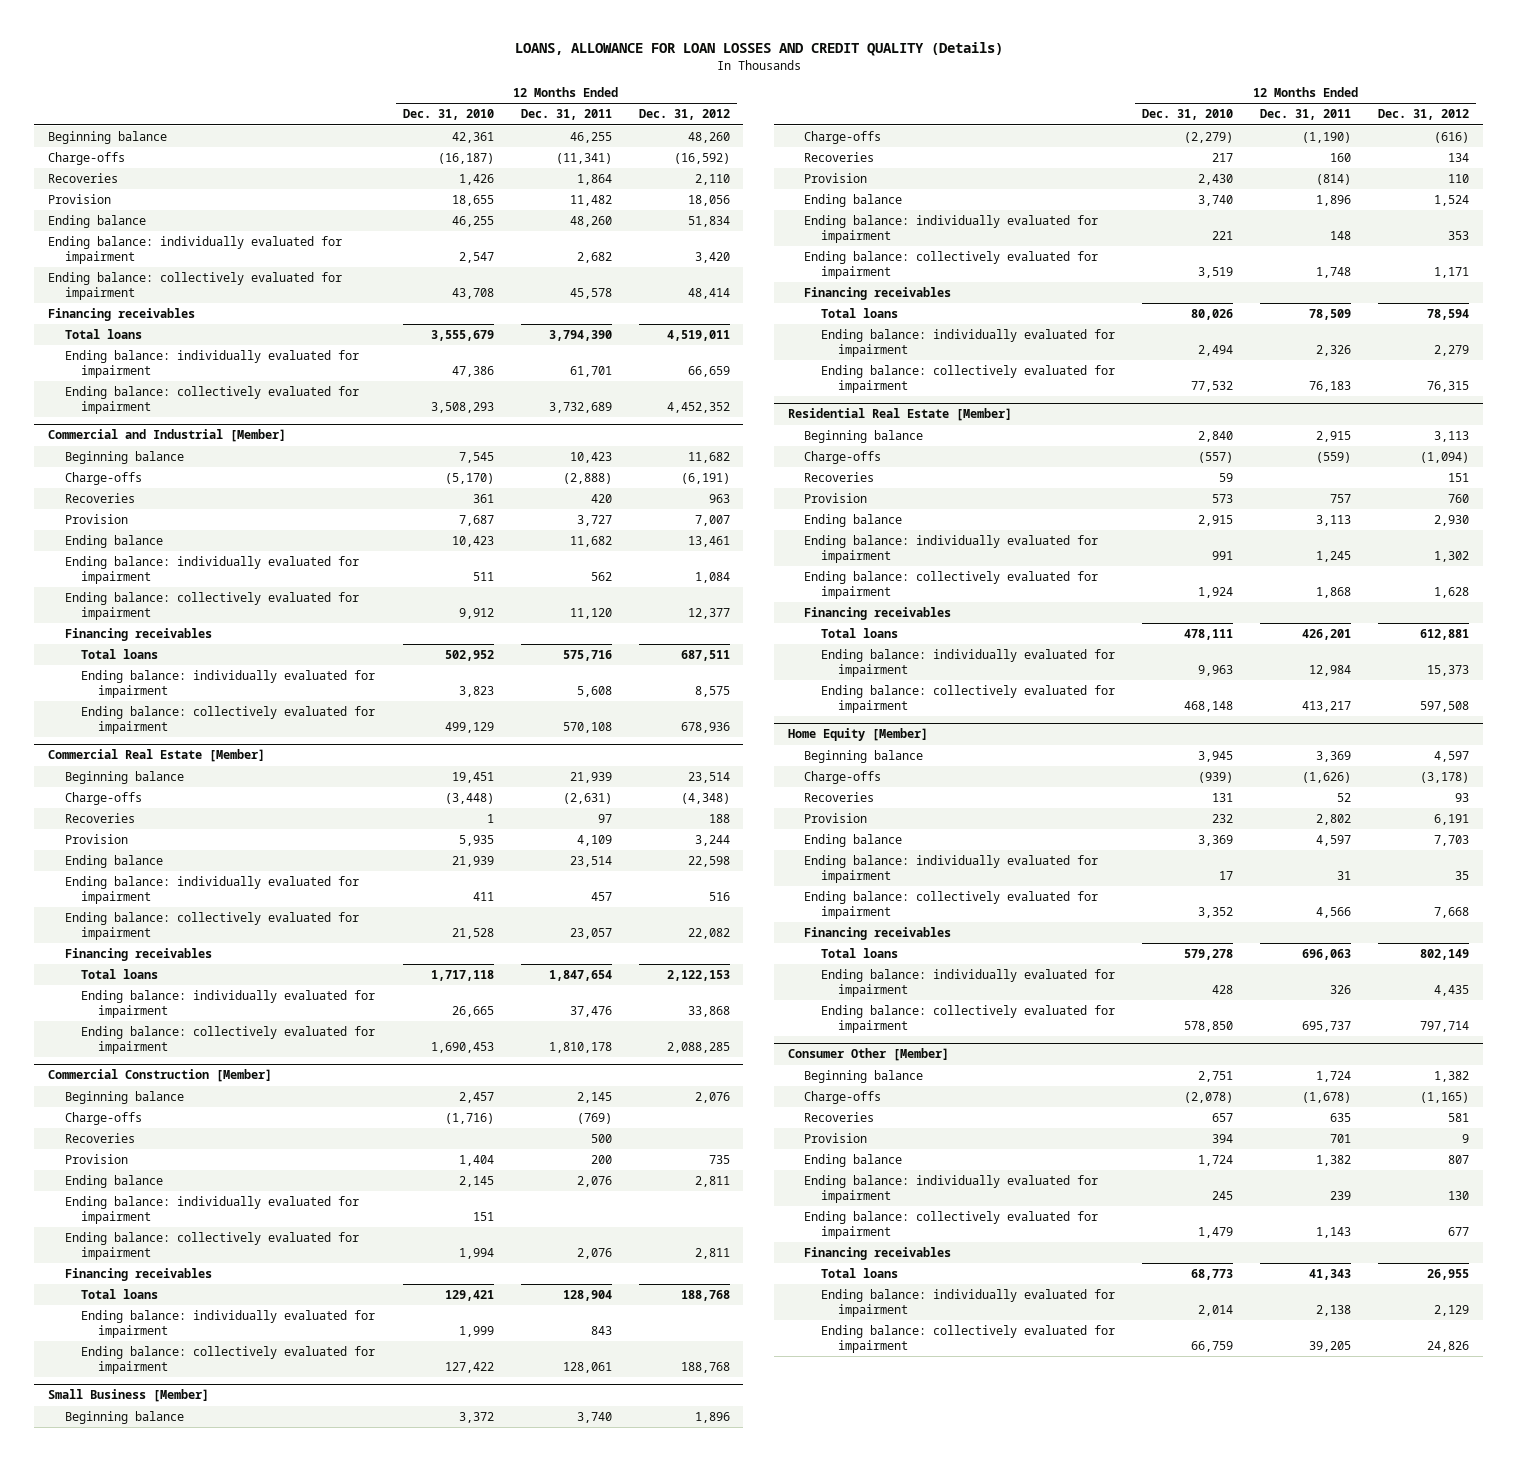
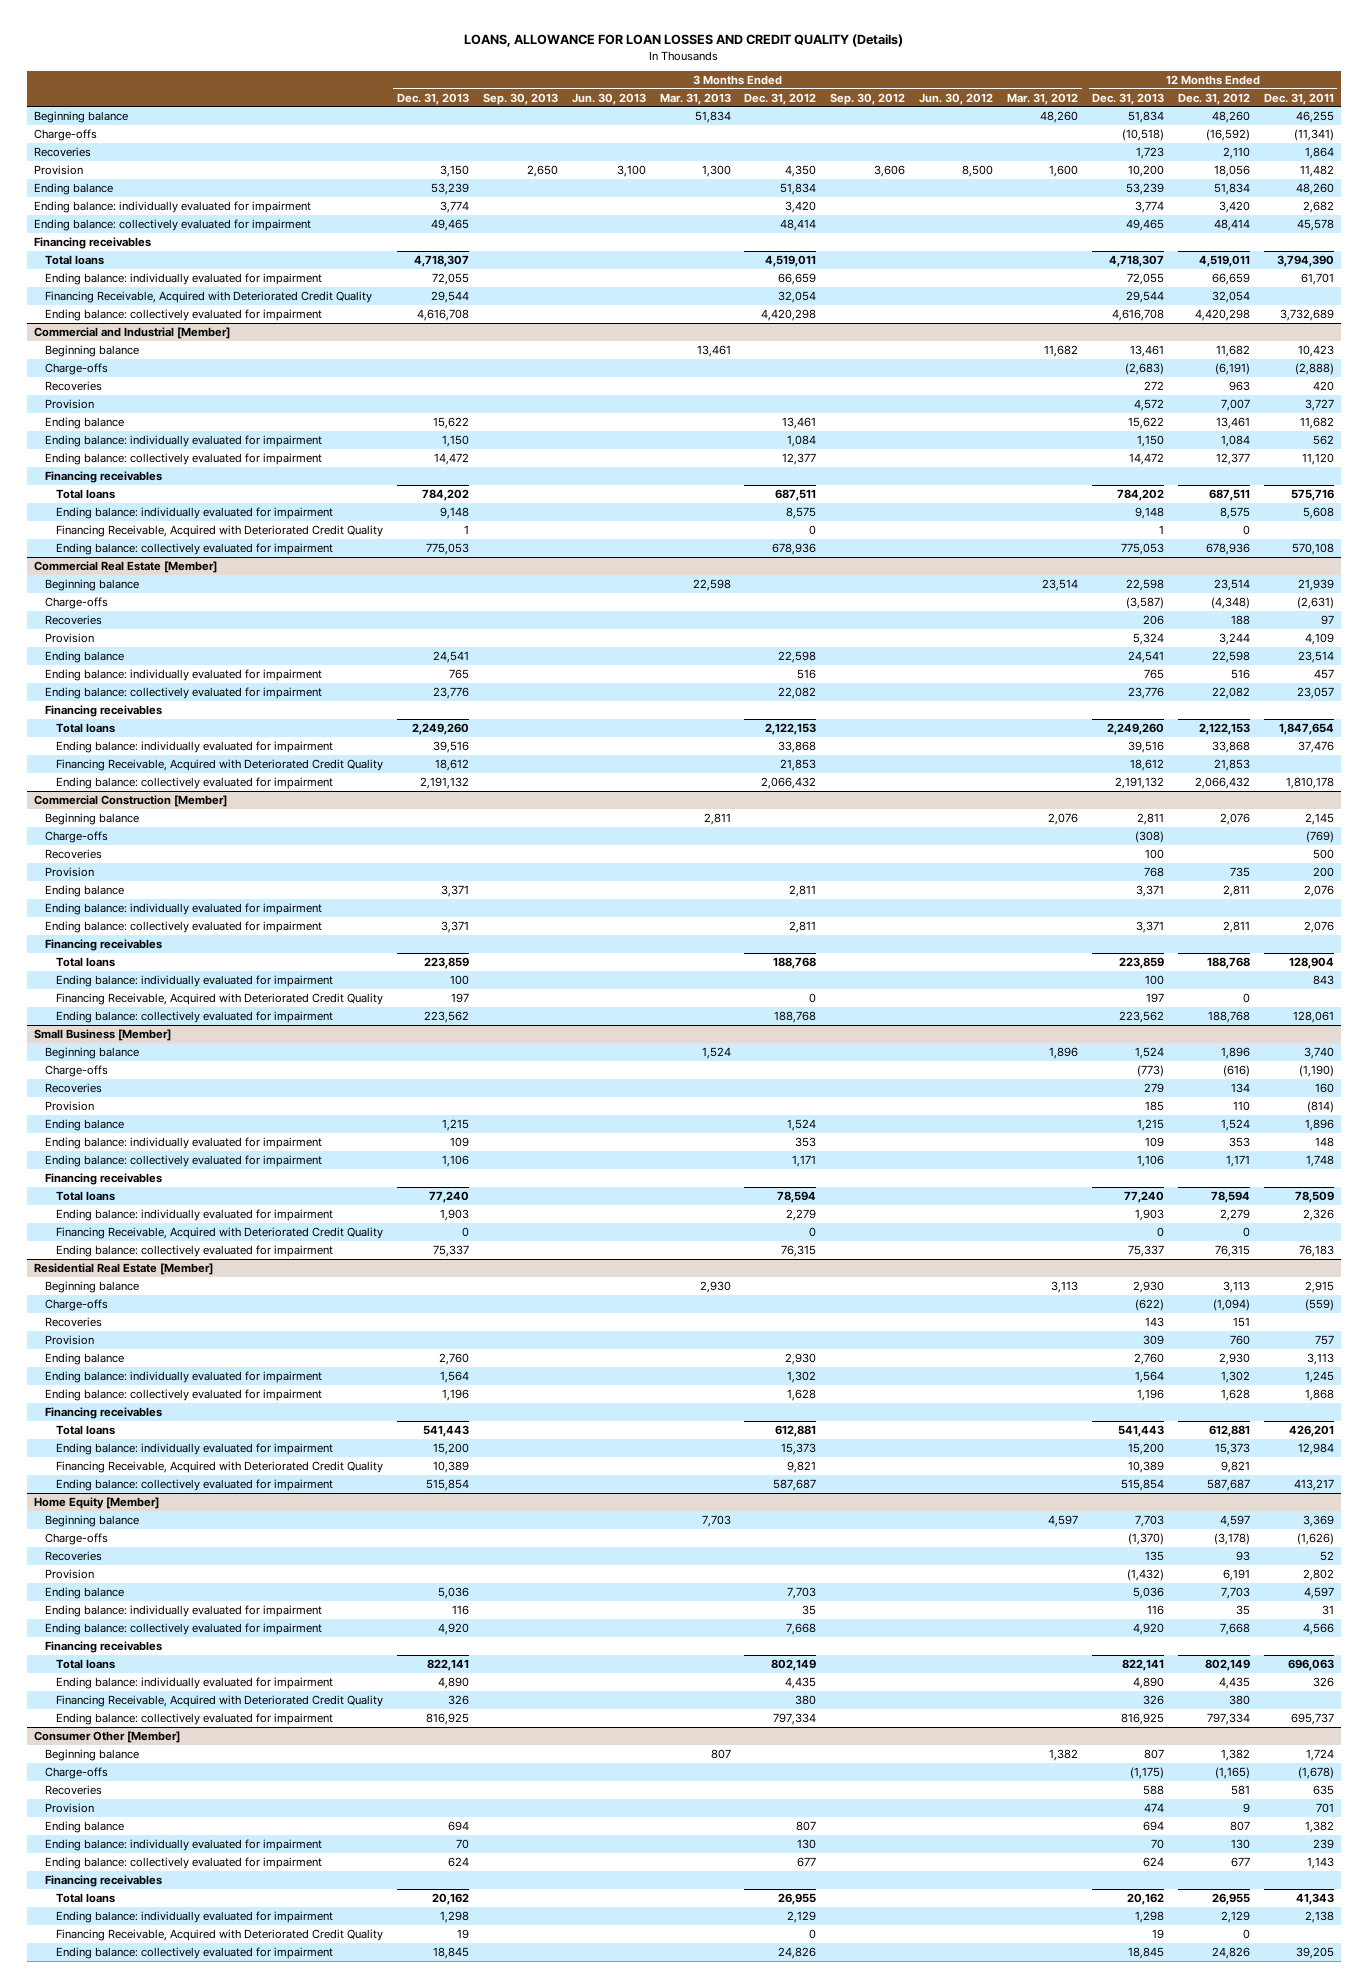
- | 12 Months Ended Dec. 31, 2010 | 12 Months Ended Dec. 31, 2011 | 12 Months Ended Dec. 31, 2012
+ | 3 Months Ended Dec. 31, 2013 | 3 Months Ended Sep. 30, 2013 | 3 Months Ended Jun. 30, 2013 | 3 Months Ended Mar. 31, 2013 | 3 Months Ended Dec. 31, 2012 | 3 Months Ended Sep. 30, 2012 | 3 Months Ended Jun. 30, 2012 | 3 Months Ended Mar. 31, 2012 | 12 Months Ended Dec. 31, 2013 | 12 Months Ended Dec. 31, 2012 | 12 Months Ended Dec. 31, 2011
- Ending balance: collectively evaluated for impairment | 3,508,293 | 3,732,689 | 4,452,352
+ Financing Receivable, Acquired with Deteriorated Credit Quality | 29,544 | | | | 32,054 | | | | 29,544 | 32,054 |
+ Ending balance: collectively evaluated for impairment | 4,616,708 | | | | 4,420,298 | | | | 4,616,708 | 4,420,298 | 3,732,689
@ Commercial and Industrial [Member]
+ Financing Receivable, Acquired with Deteriorated Credit Quality | 1 | | | | 0 | | | | 1 | 0 |
@ Commercial Real Estate [Member]
- Ending balance: collectively evaluated for impairment | 1,690,453 | 1,810,178 | 2,088,285
+ Financing Receivable, Acquired with Deteriorated Credit Quality | 18,612 | | | | 21,853 | | | | 18,612 | 21,853 |
+ Ending balance: collectively evaluated for impairment | 2,191,132 | | | | 2,066,432 | | | | 2,191,132 | 2,066,432 | 1,810,178
@ Commercial Construction [Member]
+ Financing Receivable, Acquired with Deteriorated Credit Quality | 197 | | | | 0 | | | | 197 | 0 |
@ Small Business [Member]
+ Financing Receivable, Acquired with Deteriorated Credit Quality | 0 | | | | 0 | | | | 0 | 0 |
@ Residential Real Estate [Member]
- Ending balance: collectively evaluated for impairment | 468,148 | 413,217 | 597,508
+ Financing Receivable, Acquired with Deteriorated Credit Quality | 10,389 | | | | 9,821 | | | | 10,389 | 9,821 |
+ Ending balance: collectively evaluated for impairment | 515,854 | | | | 587,687 | | | | 515,854 | 587,687 | 413,217
@ Home Equity [Member]
- Ending balance: collectively evaluated for impairment | 578,850 | 695,737 | 797,714
+ Financing Receivable, Acquired with Deteriorated Credit Quality | 326 | | | | 380 | | | | 326 | 380 |
+ Ending balance: collectively evaluated for impairment | 816,925 | | | | 797,334 | | | | 816,925 | 797,334 | 695,737
@ Consumer Other [Member]
+ Financing Receivable, Acquired with Deteriorated Credit Quality | 19 | | | | 0 | | | | 19 | 0 |

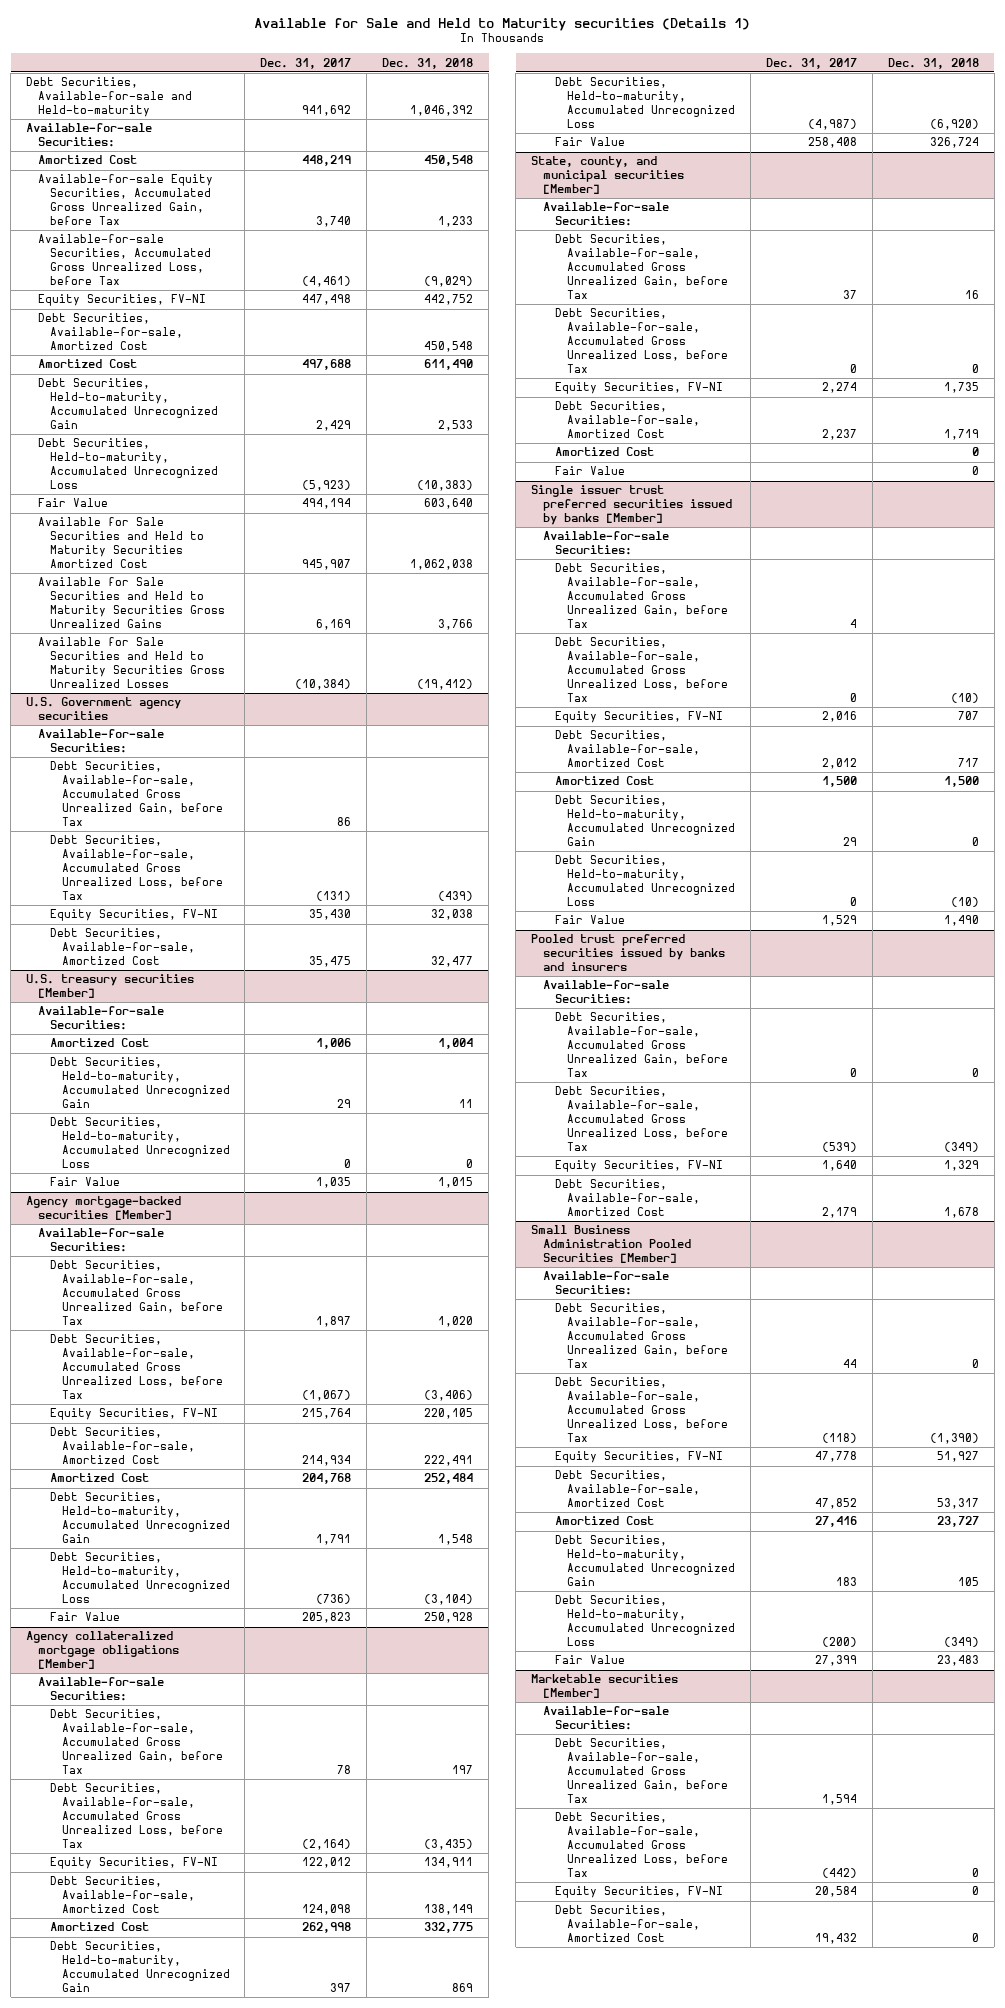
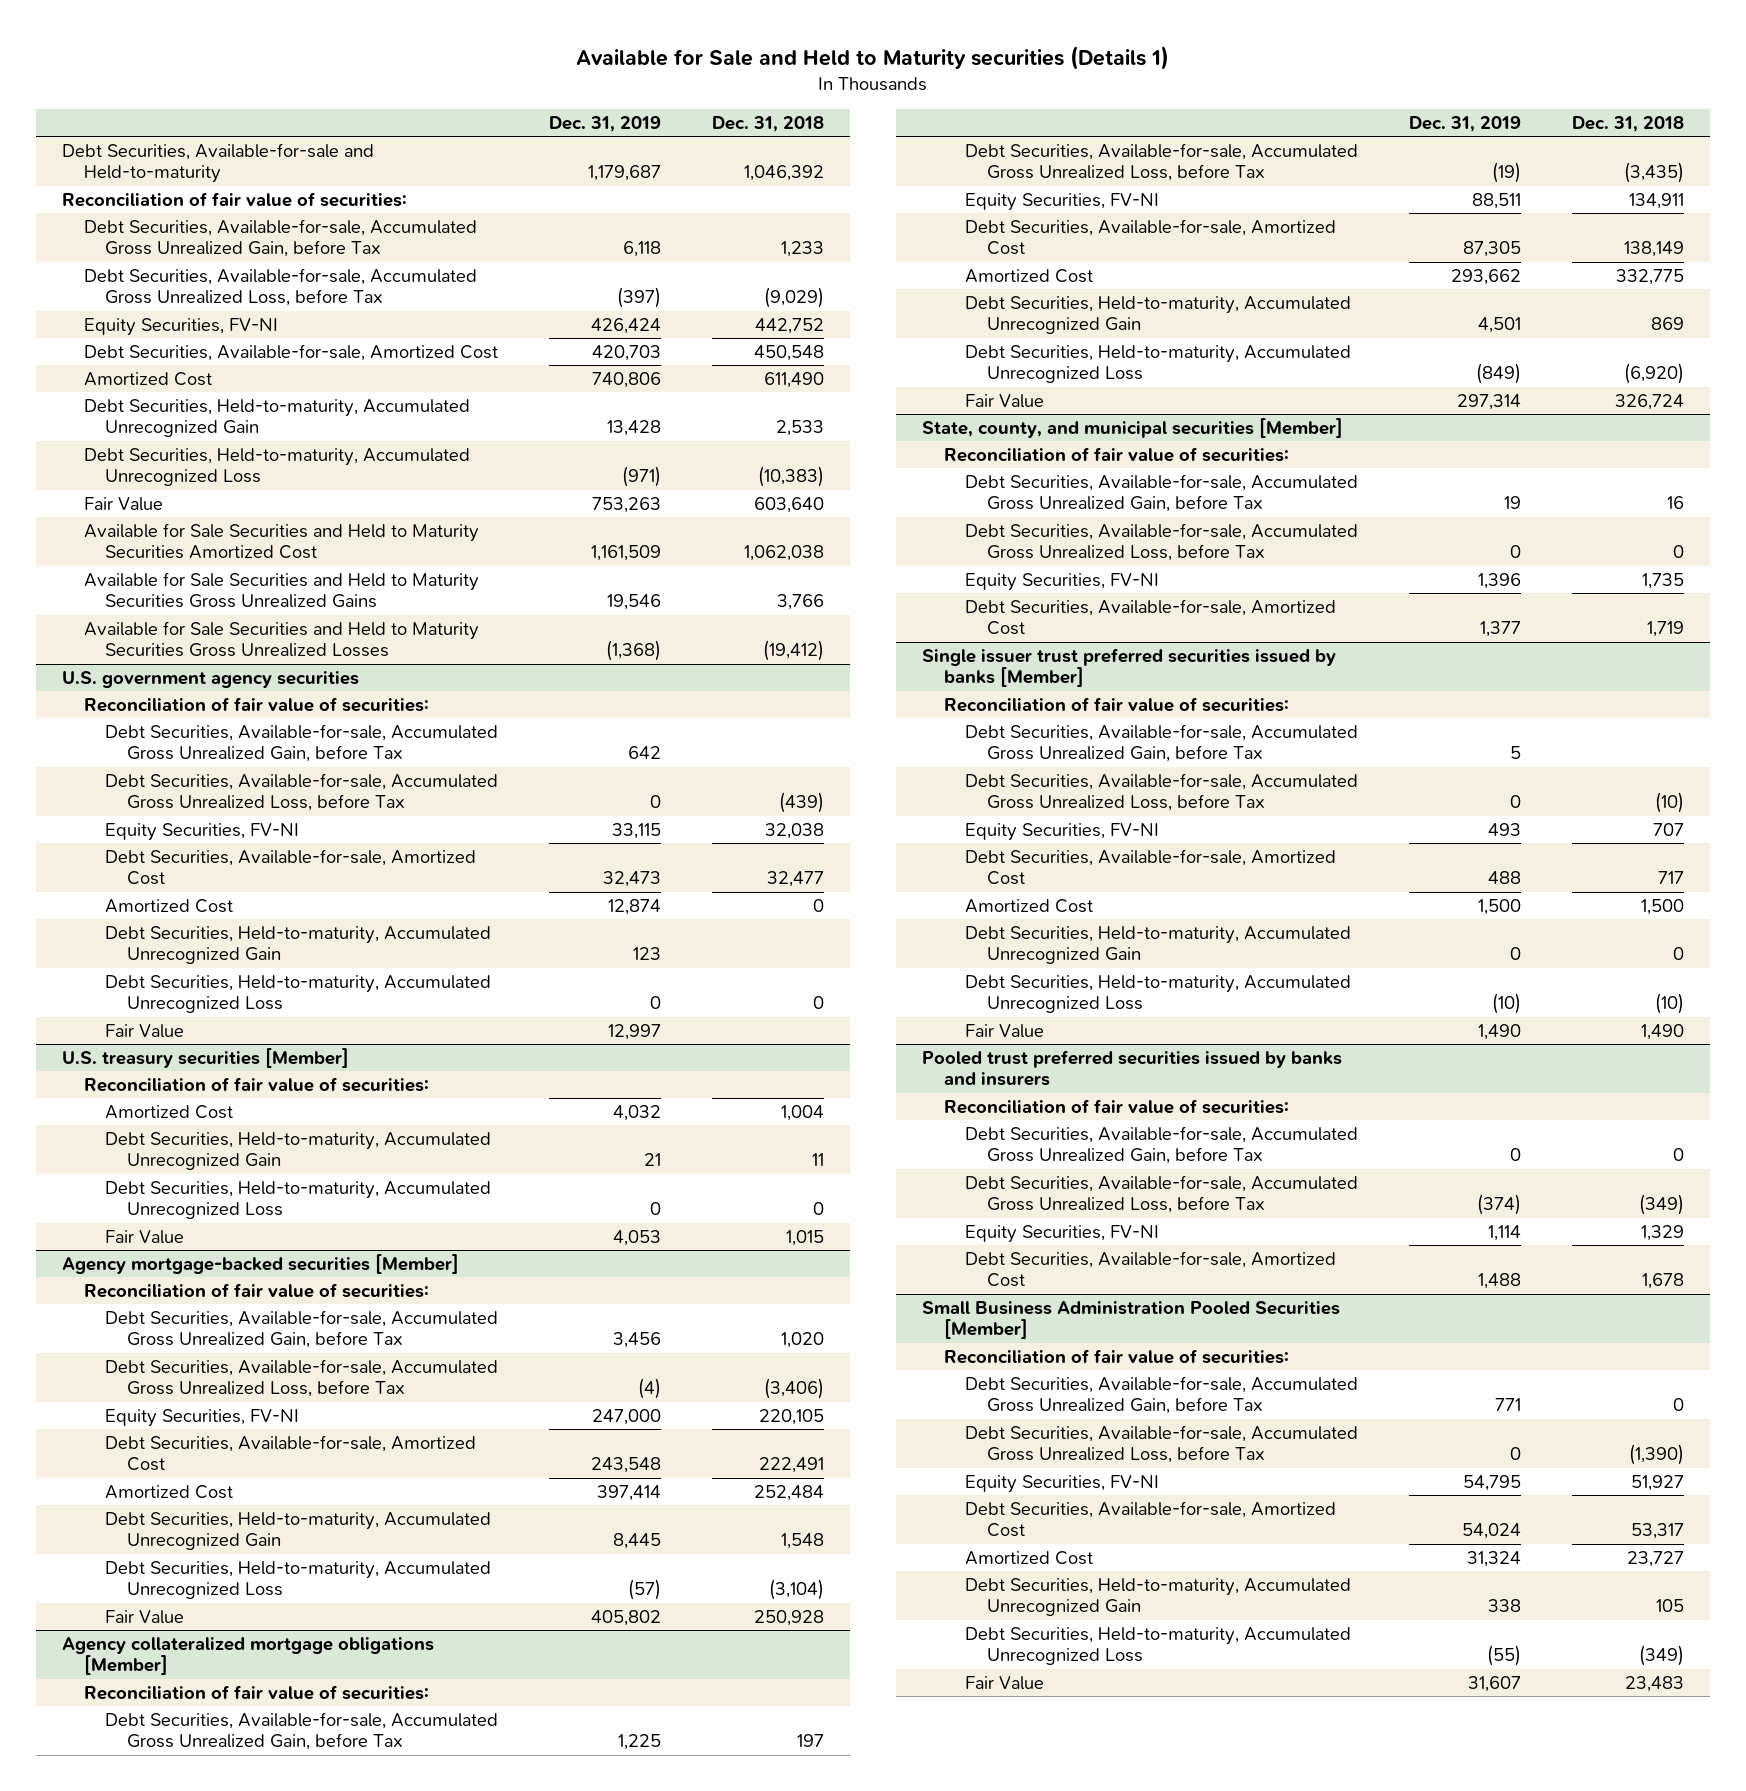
- | Dec. 31, 2017 | Dec. 31, 2018
+ | Dec. 31, 2019 | Dec. 31, 2018
- Available-for-sale Securities:
- Amortized Cost | 448,219 | 450,548
- Available-for-sale Equity Securities, Accumulated Gross Unrealized Gain, before Tax | 3,740 | 1,233
- Available-for-sale Securities, Accumulated Gross Unrealized Loss, before Tax | (4,461) | (9,029)
+ Reconciliation of fair value of securities:
+ Debt Securities, Available-for-sale, Accumulated Gross Unrealized Gain, before Tax | 6,118 | 1,233
+ Debt Securities, Available-for-sale, Accumulated Gross Unrealized Loss, before Tax | (397) | (9,029)
- U.S. Government agency securities
- Available-for-sale Securities:
+ U.S. government agency securities
+ Reconciliation of fair value of securities:
+ Amortized Cost | 12,874 | 0
+ Debt Securities, Held-to-maturity, Accumulated Unrecognized Gain | 123 |
+ Debt Securities, Held-to-maturity, Accumulated Unrecognized Loss | 0 | 0
+ Fair Value | 12,997 |
@ U.S. treasury securities [Member]
- Available-for-sale Securities:
+ Reconciliation of fair value of securities:
@ Agency mortgage-backed securities [Member]
- Available-for-sale Securities:
+ Reconciliation of fair value of securities:
@ Agency collateralized mortgage obligations [Member]
- Available-for-sale Securities:
+ Reconciliation of fair value of securities:
@ State, county, and municipal securities [Member]
- Available-for-sale Securities:
+ Reconciliation of fair value of securities:
- Amortized Cost | | 0
- Fair Value | | 0
@ Single issuer trust preferred securities issued by banks [Member]
- Available-for-sale Securities:
+ Reconciliation of fair value of securities:
@ Pooled trust preferred securities issued by banks and insurers
- Available-for-sale Securities:
+ Reconciliation of fair value of securities:
@ Small Business Administration Pooled Securities [Member]
- Available-for-sale Securities:
+ Reconciliation of fair value of securities:
- Marketable securities [Member]
- Available-for-sale Securities:
- Debt Securities, Available-for-sale, Accumulated Gross Unrealized Gain, before Tax | 1,594 |
- Debt Securities, Available-for-sale, Accumulated Gross Unrealized Loss, before Tax | (442) | 0
- Equity Securities, FV-NI | 20,584 | 0
- Debt Securities, Available-for-sale, Amortized Cost | 19,432 | 0

